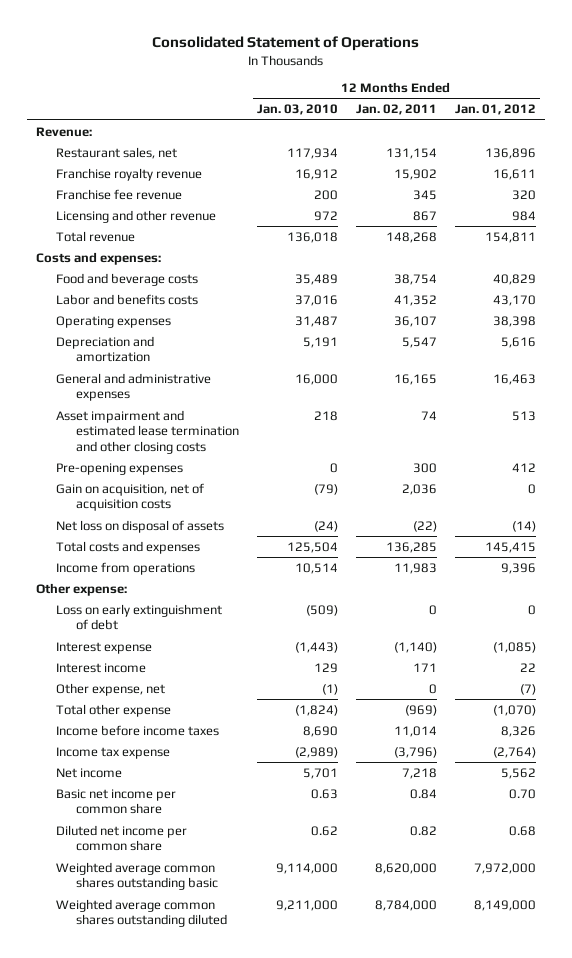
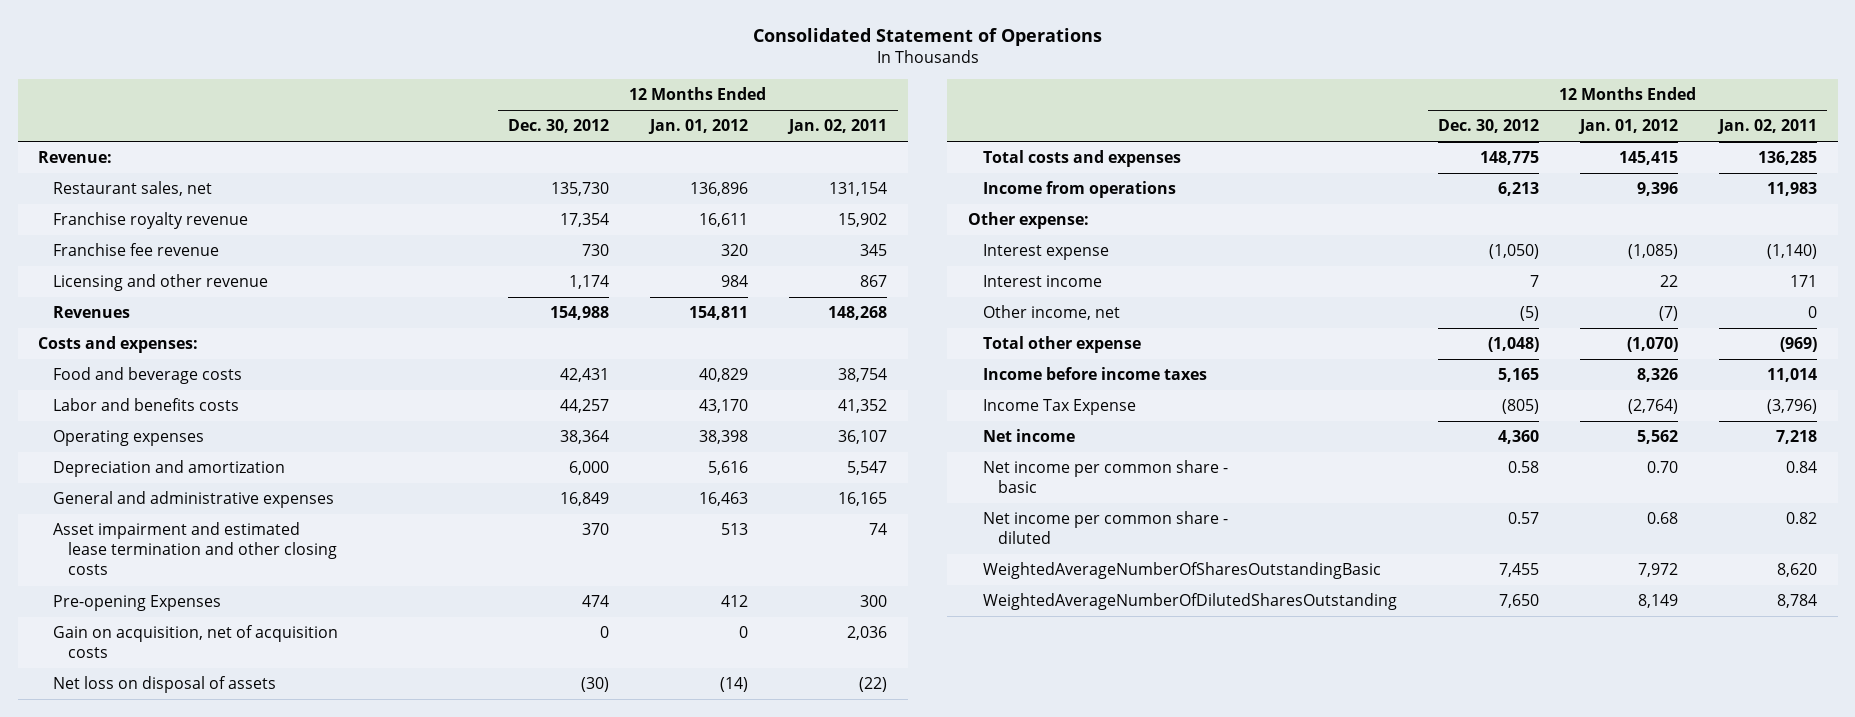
- | 12 Months Ended Jan. 03, 2010 | 12 Months Ended Jan. 02, 2011 | 12 Months Ended Jan. 01, 2012
+ | 12 Months Ended Dec. 30, 2012 | 12 Months Ended Jan. 01, 2012 | 12 Months Ended Jan. 02, 2011
- Total revenue | 136,018 | 148,268 | 154,811
+ Revenues | 154,988 | 154,811 | 148,268
- Pre-opening expenses | 0 | 300 | 412
+ Pre-opening Expenses | 474 | 412 | 300
- Loss on early extinguishment of debt | (509) | 0 | 0
- Other expense, net | (1) | 0 | (7)
+ Other income, net | (5) | (7) | 0
- Income tax expense | (2,989) | (3,796) | (2,764)
+ Income Tax Expense | (805) | (2,764) | (3,796)
- Basic net income per common share | 0.63 | 0.84 | 0.70
- Diluted net income per common share | 0.62 | 0.82 | 0.68
- Weighted average common shares outstanding basic | 9,114,000 | 8,620,000 | 7,972,000
- Weighted average common shares outstanding diluted | 9,211,000 | 8,784,000 | 8,149,000
+ Net income per common share - basic | 0.58 | 0.70 | 0.84
+ Net income per common share - diluted | 0.57 | 0.68 | 0.82
+ WeightedAverageNumberOfSharesOutstandingBasic | 7,455 | 7,972 | 8,620
+ WeightedAverageNumberOfDilutedSharesOutstanding | 7,650 | 8,149 | 8,784

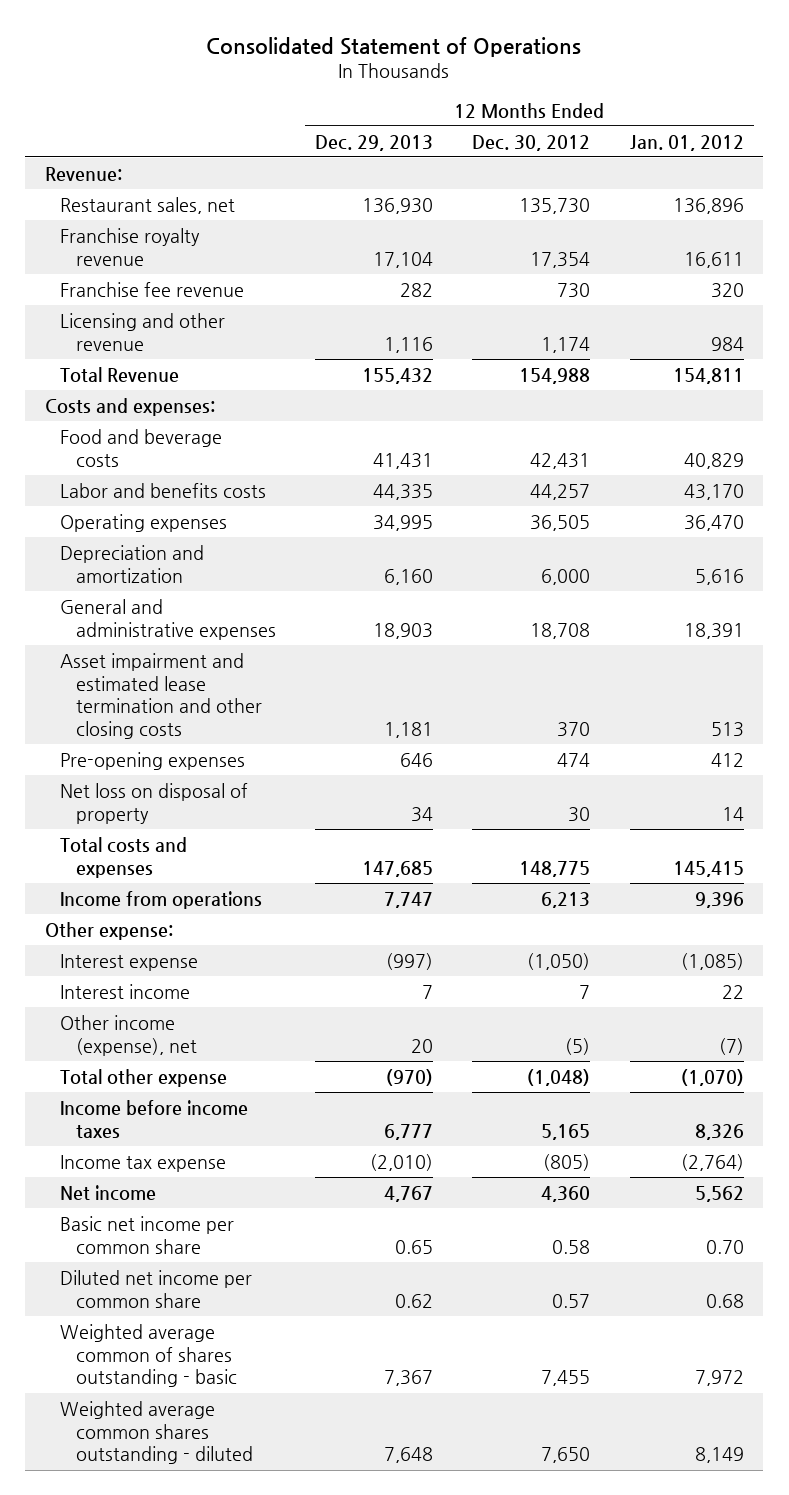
- | 12 Months Ended Dec. 30, 2012 | 12 Months Ended Jan. 01, 2012 | 12 Months Ended Jan. 02, 2011
+ | 12 Months Ended Dec. 29, 2013 | 12 Months Ended Dec. 30, 2012 | 12 Months Ended Jan. 01, 2012
- Revenues | 154,988 | 154,811 | 148,268
+ Total Revenue | 155,432 | 154,988 | 154,811
- Operating expenses | 38,364 | 38,398 | 36,107
+ Operating expenses | 34,995 | 36,505 | 36,470
- General and administrative expenses | 16,849 | 16,463 | 16,165
+ General and administrative expenses | 18,903 | 18,708 | 18,391
- Pre-opening Expenses | 474 | 412 | 300
- Gain on acquisition, net of acquisition costs | 0 | 0 | 2,036
- Net loss on disposal of assets | (30) | (14) | (22)
+ Pre-opening expenses | 646 | 474 | 412
+ Net loss on disposal of property | 34 | 30 | 14
- Other income, net | (5) | (7) | 0
+ Other income (expense), net | 20 | (5) | (7)
- Income Tax Expense | (805) | (2,764) | (3,796)
+ Income tax expense | (2,010) | (805) | (2,764)
- Net income per common share - basic | 0.58 | 0.70 | 0.84
- Net income per common share - diluted | 0.57 | 0.68 | 0.82
- WeightedAverageNumberOfSharesOutstandingBasic | 7,455 | 7,972 | 8,620
- WeightedAverageNumberOfDilutedSharesOutstanding | 7,650 | 8,149 | 8,784
+ Basic net income per common share | 0.65 | 0.58 | 0.70
+ Diluted net income per common share | 0.62 | 0.57 | 0.68
+ Weighted average common of shares outstanding - basic | 7,367 | 7,455 | 7,972
+ Weighted average common shares outstanding - diluted | 7,648 | 7,650 | 8,149

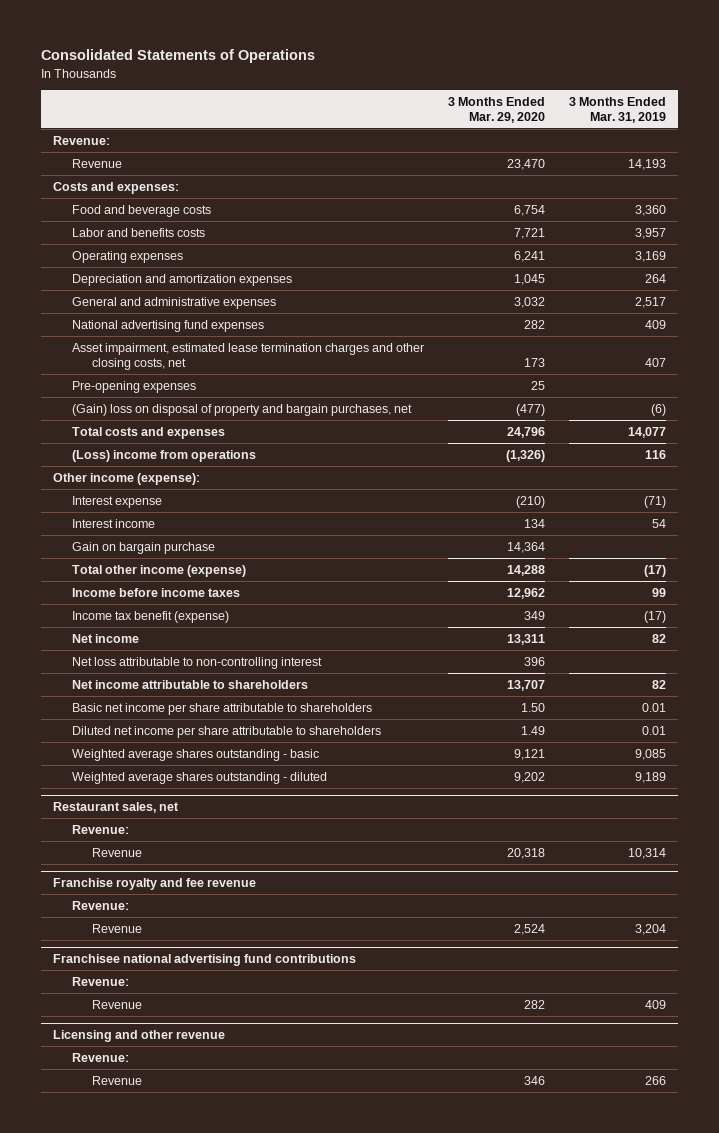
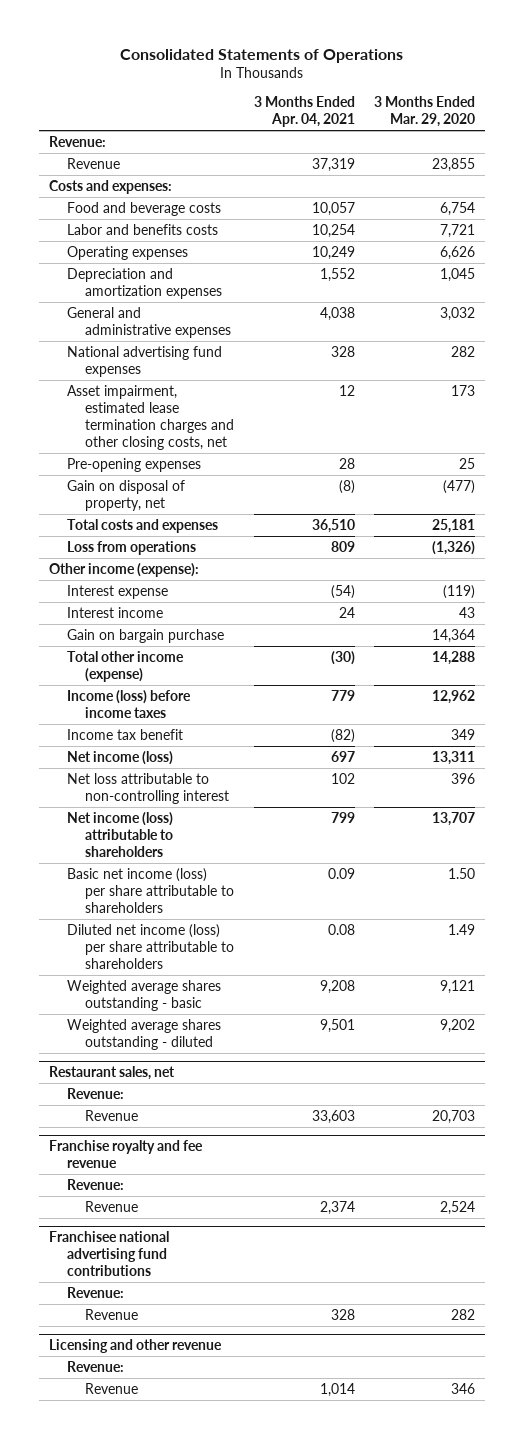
- | 3 Months Ended Mar. 29, 2020 | 3 Months Ended Mar. 31, 2019
+ | 3 Months Ended Apr. 04, 2021 | 3 Months Ended Mar. 29, 2020
- Revenue | 23,470 | 14,193
+ Revenue | 37,319 | 23,855
- Operating expenses | 6,241 | 3,169
+ Operating expenses | 10,249 | 6,626
- (Gain) loss on disposal of property and bargain purchases, net | (477) | (6)
- Total costs and expenses | 24,796 | 14,077
- (Loss) income from operations | (1,326) | 116
+ Gain on disposal of property, net | (8) | (477)
+ Total costs and expenses | 36,510 | 25,181
+ Loss from operations | 809 | (1,326)
- Interest expense | (210) | (71)
- Interest income | 134 | 54
+ Interest expense | (54) | (119)
+ Interest income | 24 | 43
- Income before income taxes | 12,962 | 99
- Income tax benefit (expense) | 349 | (17)
- Net income | 13,311 | 82
+ Income (loss) before income taxes | 779 | 12,962
+ Income tax benefit | (82) | 349
+ Net income (loss) | 697 | 13,311
- Net income attributable to shareholders | 13,707 | 82
- Basic net income per share attributable to shareholders | 1.50 | 0.01
- Diluted net income per share attributable to shareholders | 1.49 | 0.01
+ Net income (loss) attributable to shareholders | 799 | 13,707
+ Basic net income (loss) per share attributable to shareholders | 0.09 | 1.50
+ Diluted net income (loss) per share attributable to shareholders | 0.08 | 1.49
@ Restaurant sales, net
- Revenue | 20,318 | 10,314
+ Revenue | 33,603 | 20,703

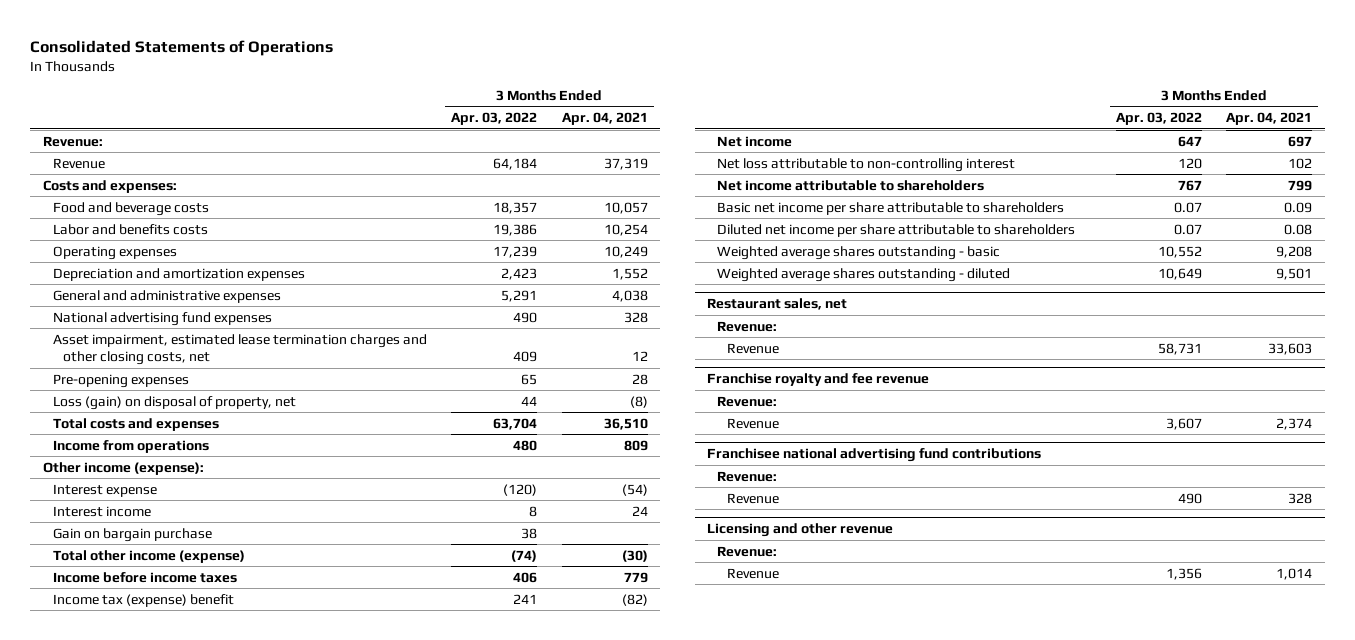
- | 3 Months Ended Apr. 04, 2021 | 3 Months Ended Mar. 29, 2020
+ | 3 Months Ended Apr. 03, 2022 | 3 Months Ended Apr. 04, 2021
- Gain on disposal of property, net | (8) | (477)
+ Loss (gain) on disposal of property, net | 44 | (8)
- Loss from operations | 809 | (1,326)
+ Income from operations | 480 | 809
- Income (loss) before income taxes | 779 | 12,962
- Income tax benefit | (82) | 349
- Net income (loss) | 697 | 13,311
+ Income before income taxes | 406 | 779
+ Income tax (expense) benefit | 241 | (82)
+ Net income | 647 | 697
- Net income (loss) attributable to shareholders | 799 | 13,707
- Basic net income (loss) per share attributable to shareholders | 0.09 | 1.50
- Diluted net income (loss) per share attributable to shareholders | 0.08 | 1.49
+ Net income attributable to shareholders | 767 | 799
+ Basic net income per share attributable to shareholders | 0.07 | 0.09
+ Diluted net income per share attributable to shareholders | 0.07 | 0.08

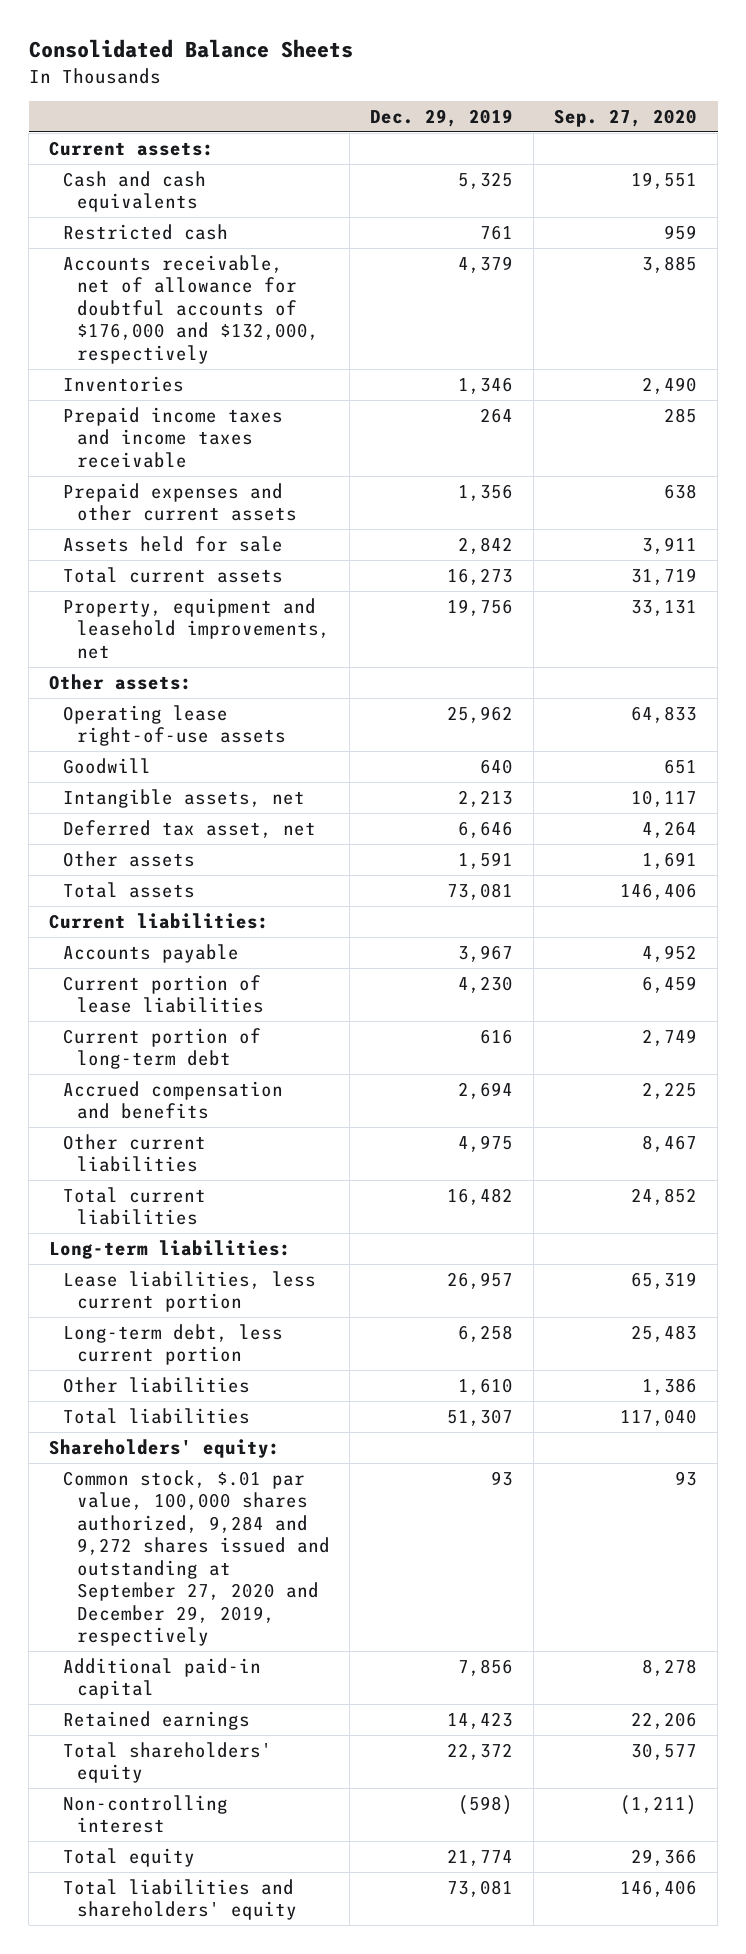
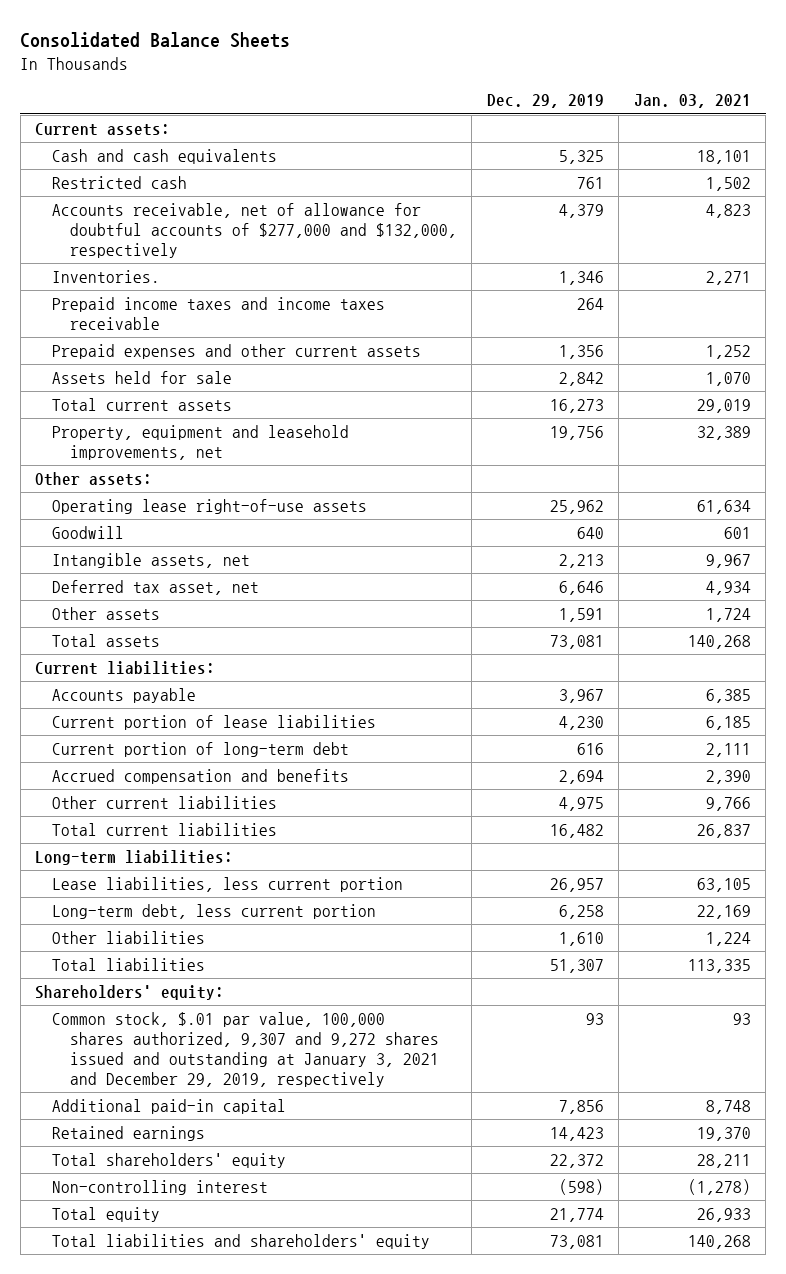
- | Dec. 29, 2019 | Sep. 27, 2020
+ | Dec. 29, 2019 | Jan. 03, 2021
- Accounts receivable, net of allowance for doubtful accounts of $176,000 and $132,000, respectively | 4,379 | 3,885
- Inventories | 1,346 | 2,490
+ Accounts receivable, net of allowance for doubtful accounts of $277,000 and $132,000, respectively | 4,379 | 4,823
+ Inventories. | 1,346 | 2,271
- Common stock, $.01 par value, 100,000 shares authorized, 9,284 and 9,272 shares issued and outstanding at September 27, 2020 and December 29, 2019, respectively | 93 | 93
+ Common stock, $.01 par value, 100,000 shares authorized, 9,307 and 9,272 shares issued and outstanding at January 3, 2021 and December 29, 2019, respectively | 93 | 93

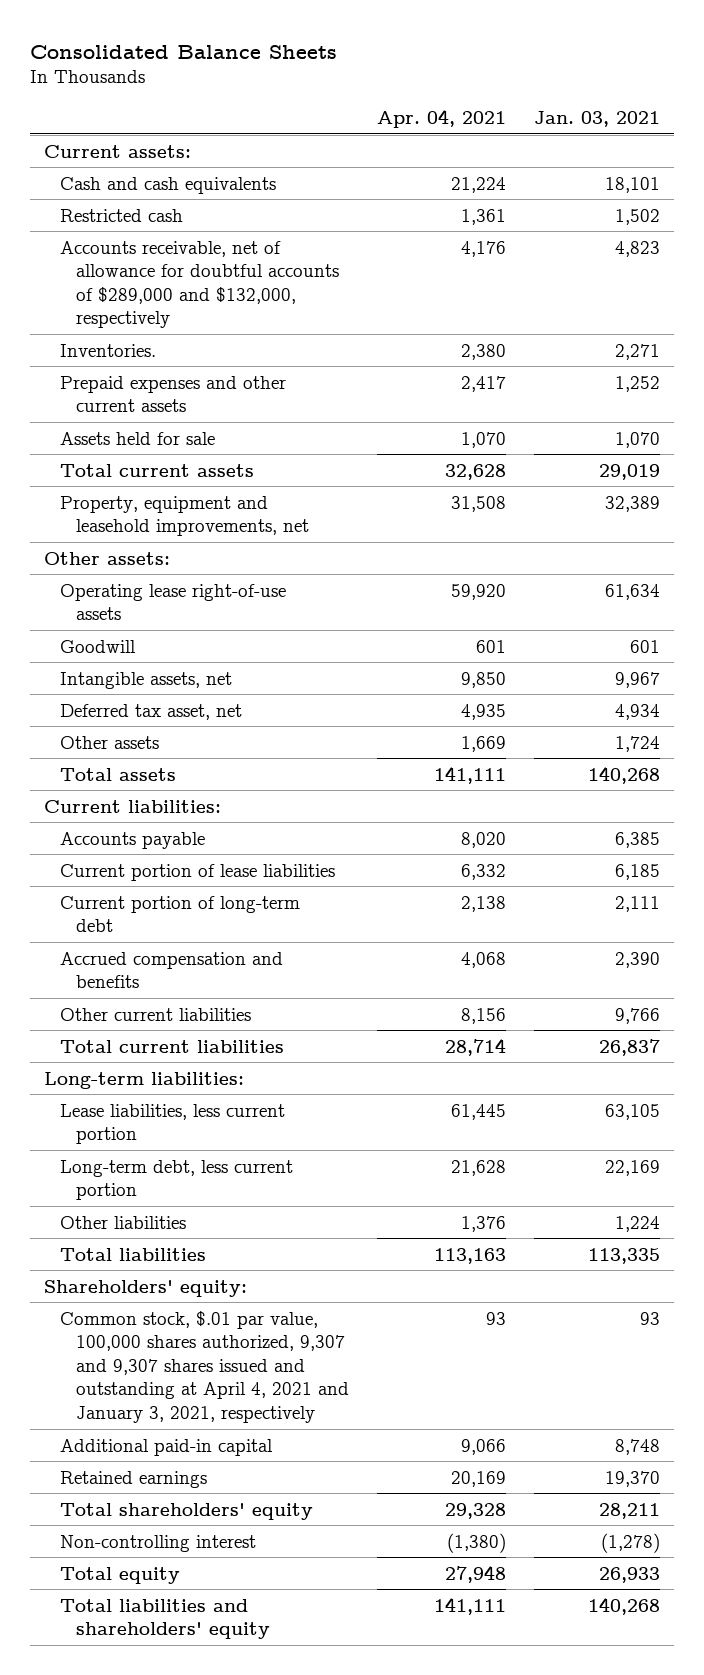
- | Dec. 29, 2019 | Jan. 03, 2021
+ | Apr. 04, 2021 | Jan. 03, 2021
- Accounts receivable, net of allowance for doubtful accounts of $277,000 and $132,000, respectively | 4,379 | 4,823
+ Accounts receivable, net of allowance for doubtful accounts of $289,000 and $132,000, respectively | 4,176 | 4,823
- Prepaid income taxes and income taxes receivable | 264 |
- Common stock, $.01 par value, 100,000 shares authorized, 9,307 and 9,272 shares issued and outstanding at January 3, 2021 and December 29, 2019, respectively | 93 | 93
+ Common stock, $.01 par value, 100,000 shares authorized, 9,307 and 9,307 shares issued and outstanding at April 4, 2021 and January 3, 2021, respectively | 93 | 93

